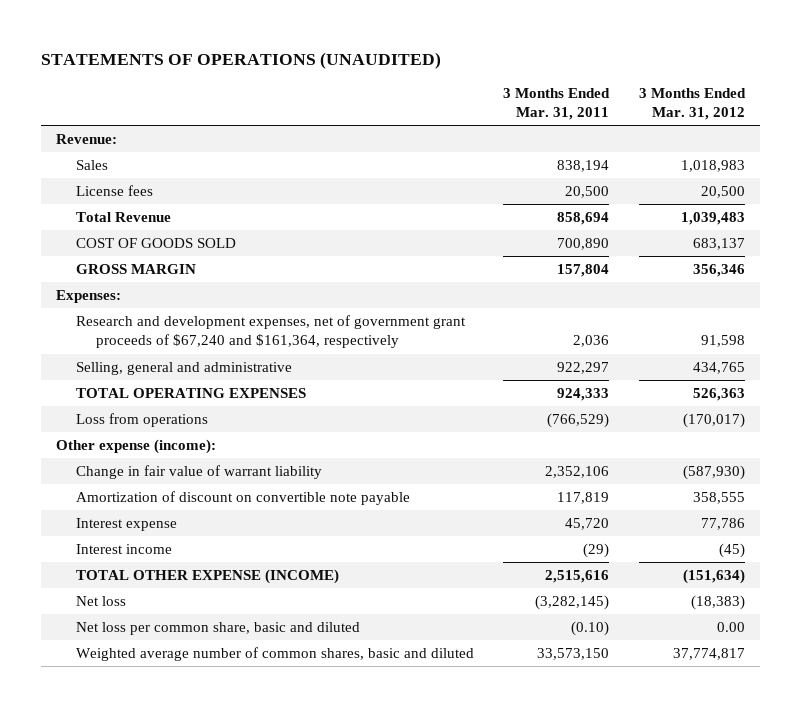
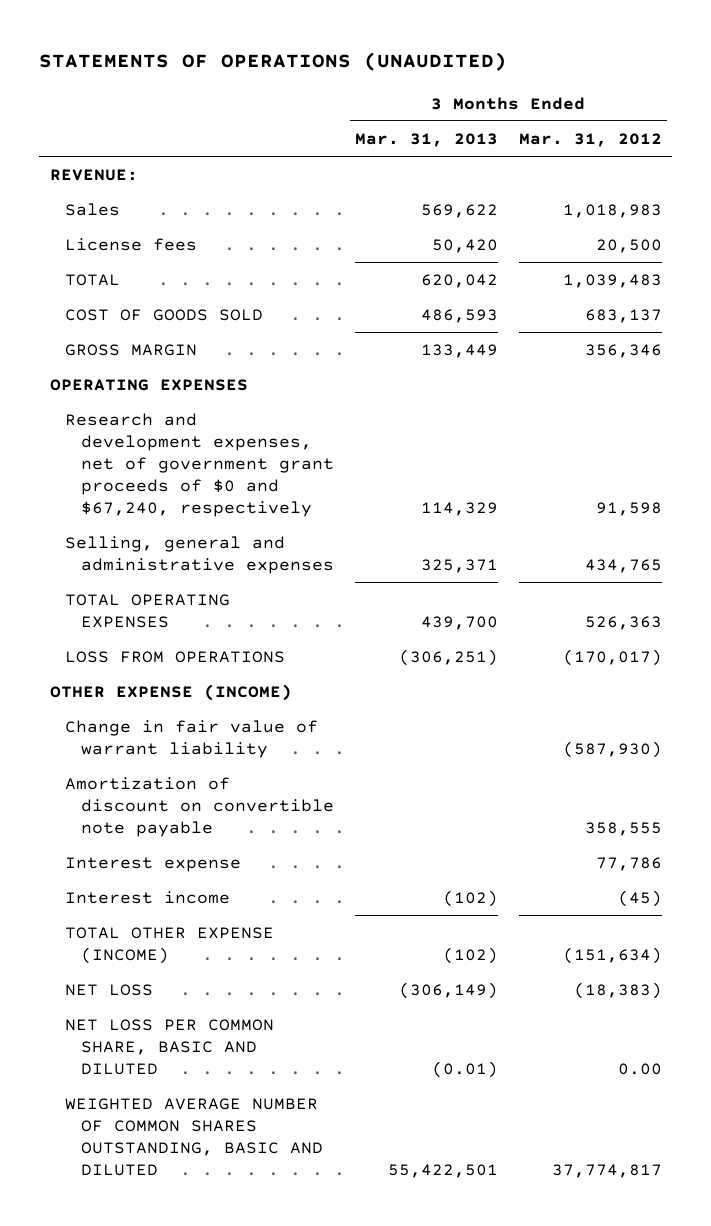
- | 3 Months Ended Mar. 31, 2011 | 3 Months Ended Mar. 31, 2012
+ | 3 Months Ended Mar. 31, 2013 | 3 Months Ended Mar. 31, 2012
- Revenue:
+ REVENUE:
- Total Revenue | 858,694 | 1,039,483
+ TOTAL | 620,042 | 1,039,483
- Expenses:
- Research and development expenses, net of government grant proceeds of $67,240 and $161,364, respectively | 2,036 | 91,598
- Selling, general and administrative | 922,297 | 434,765
+ OPERATING EXPENSES
+ Research and development expenses, net of government grant proceeds of $0 and $67,240, respectively | 114,329 | 91,598
+ Selling, general and administrative expenses | 325,371 | 434,765
- Loss from operations | (766,529) | (170,017)
- Other expense (income):
+ LOSS FROM OPERATIONS | (306,251) | (170,017)
+ OTHER EXPENSE (INCOME)
- Net loss | (3,282,145) | (18,383)
- Net loss per common share, basic and diluted | (0.10) | 0.00
- Weighted average number of common shares, basic and diluted | 33,573,150 | 37,774,817
+ NET LOSS | (306,149) | (18,383)
+ NET LOSS PER COMMON SHARE, BASIC AND DILUTED | (0.01) | 0.00
+ WEIGHTED AVERAGE NUMBER OF COMMON SHARES OUTSTANDING, BASIC AND DILUTED | 55,422,501 | 37,774,817

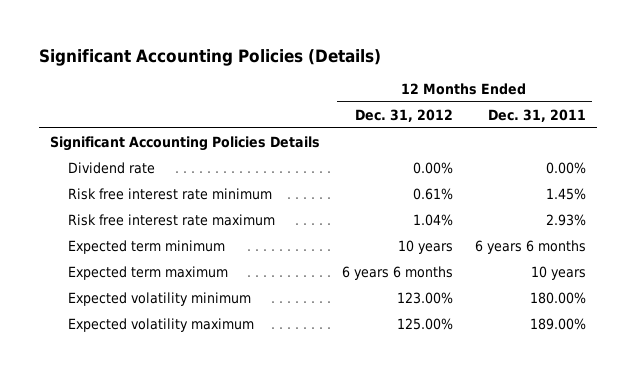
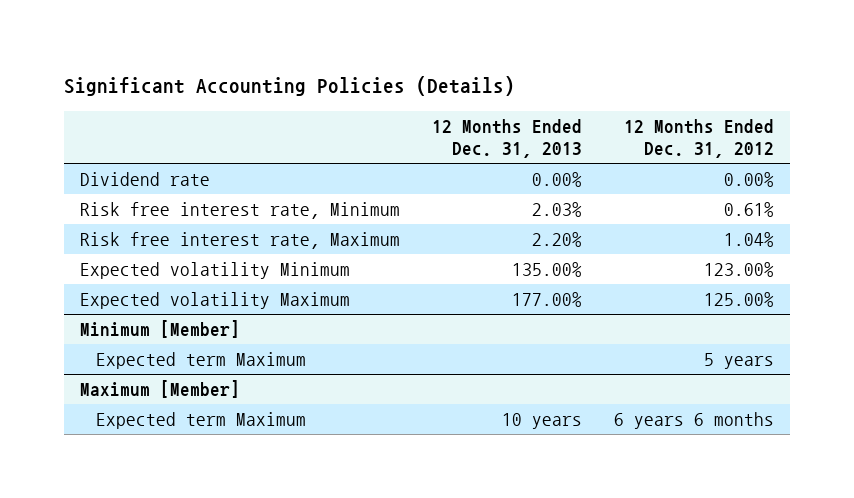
- | 12 Months Ended Dec. 31, 2012 | 12 Months Ended Dec. 31, 2011
+ | 12 Months Ended Dec. 31, 2013 | 12 Months Ended Dec. 31, 2012
- Significant Accounting Policies Details
- Risk free interest rate minimum | 0.61% | 1.45%
- Risk free interest rate maximum | 1.04% | 2.93%
- Expected term minimum | 10 years | 6 years 6 months
- Expected term maximum | 6 years 6 months | 10 years
- Expected volatility minimum | 123.00% | 180.00%
- Expected volatility maximum | 125.00% | 189.00%
+ Risk free interest rate, Minimum | 2.03% | 0.61%
+ Risk free interest rate, Maximum | 2.20% | 1.04%
+ Expected volatility Minimum | 135.00% | 123.00%
+ Expected volatility Maximum | 177.00% | 125.00%
+ Minimum [Member]
+ Expected term Maximum | | 5 years
+ Maximum [Member]
+ Expected term Maximum | 10 years | 6 years 6 months

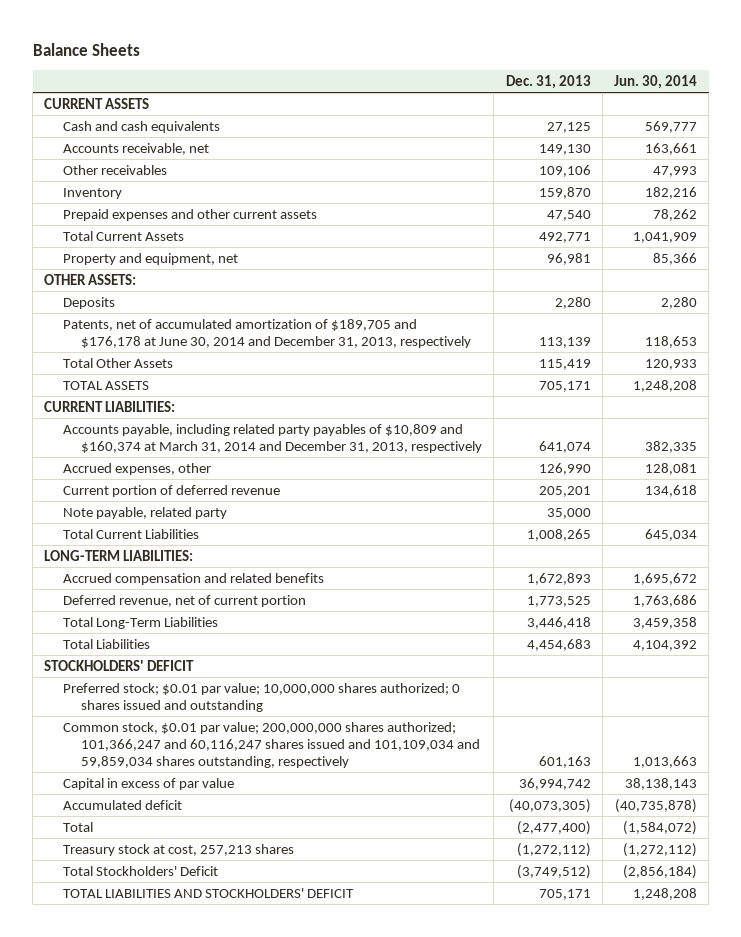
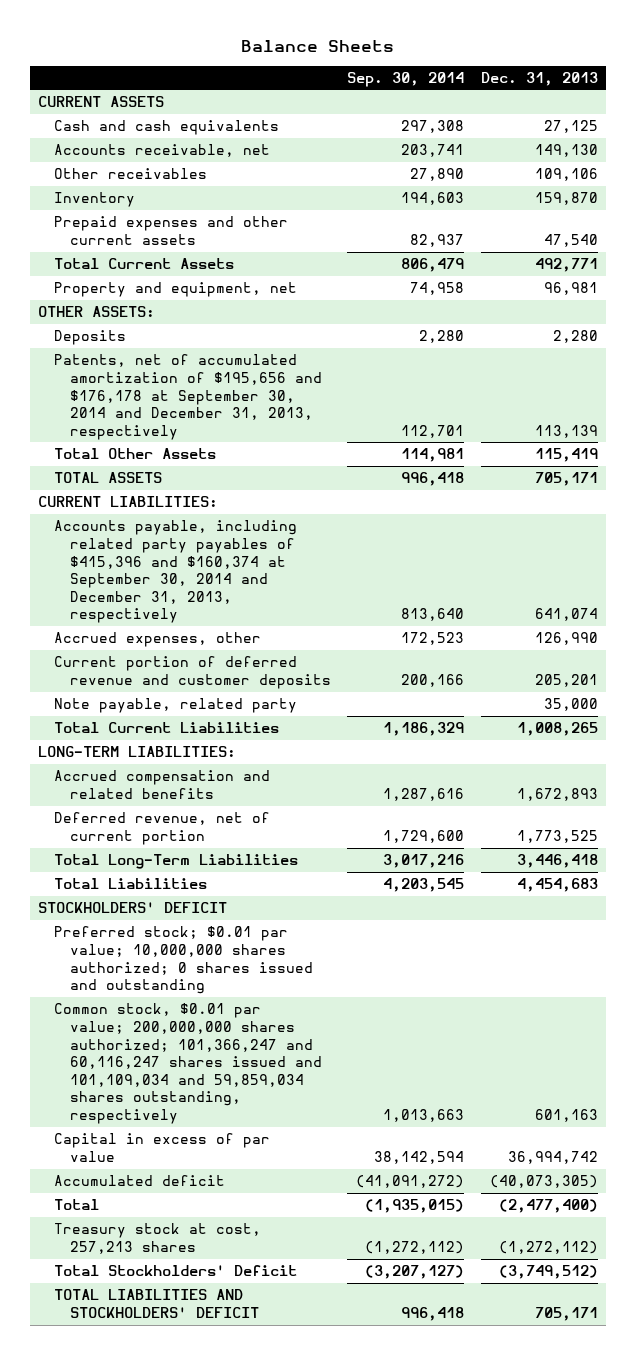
- | Dec. 31, 2013 | Jun. 30, 2014
+ | Sep. 30, 2014 | Dec. 31, 2013
- Patents, net of accumulated amortization of $189,705 and $176,178 at June 30, 2014 and December 31, 2013, respectively | 113,139 | 118,653
+ Patents, net of accumulated amortization of $195,656 and $176,178 at September 30, 2014 and December 31, 2013, respectively | 112,701 | 113,139
- Accounts payable, including related party payables of $10,809 and $160,374 at March 31, 2014 and December 31, 2013, respectively | 641,074 | 382,335
+ Accounts payable, including related party payables of $415,396 and $160,374 at September 30, 2014 and December 31, 2013, respectively | 813,640 | 641,074
- Current portion of deferred revenue | 205,201 | 134,618
+ Current portion of deferred revenue and customer deposits | 200,166 | 205,201

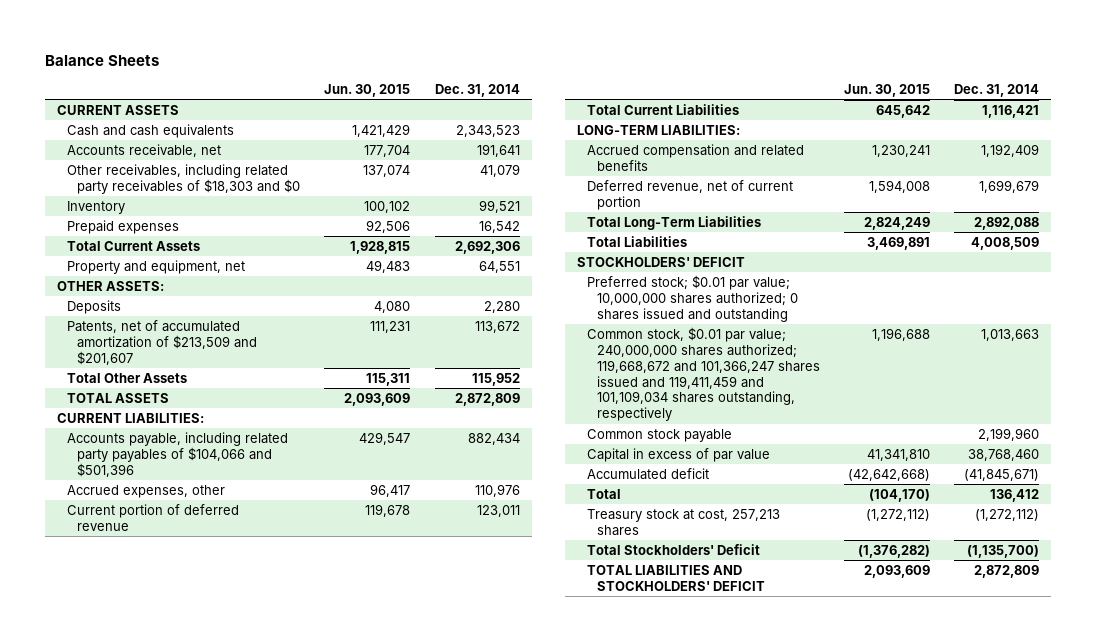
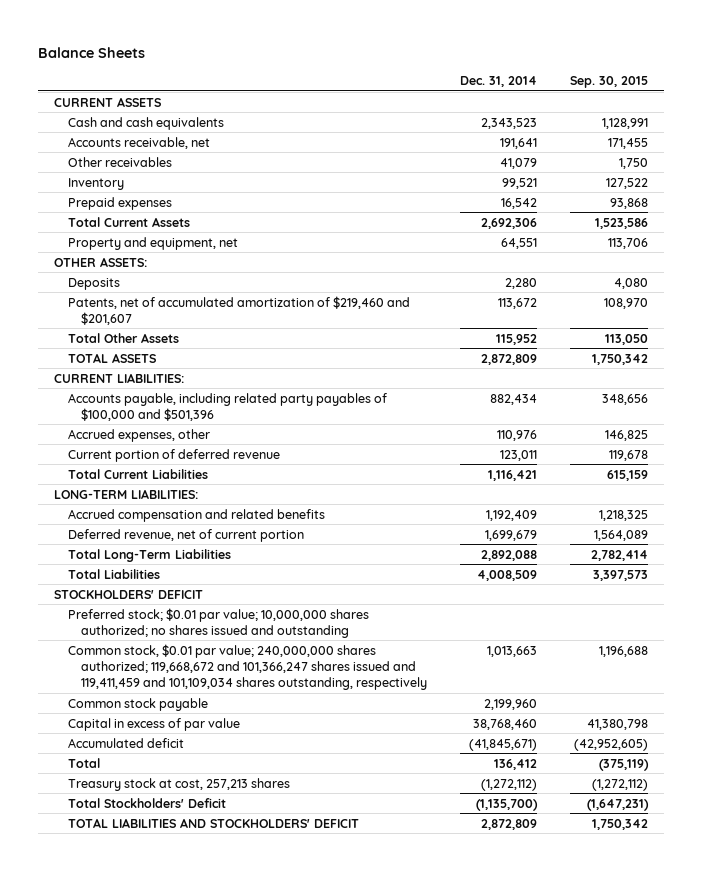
- | Jun. 30, 2015 | Dec. 31, 2014
+ | Dec. 31, 2014 | Sep. 30, 2015
- Other receivables, including related party receivables of $18,303 and $0 | 137,074 | 41,079
+ Other receivables | 41,079 | 1,750
- Patents, net of accumulated amortization of $213,509 and $201,607 | 111,231 | 113,672
+ Patents, net of accumulated amortization of $219,460 and $201,607 | 113,672 | 108,970
- Accounts payable, including related party payables of $104,066 and $501,396 | 429,547 | 882,434
+ Accounts payable, including related party payables of $100,000 and $501,396 | 882,434 | 348,656
- Preferred stock; $0.01 par value; 10,000,000 shares authorized; 0 shares issued and outstanding
+ Preferred stock; $0.01 par value; 10,000,000 shares authorized; no shares issued and outstanding

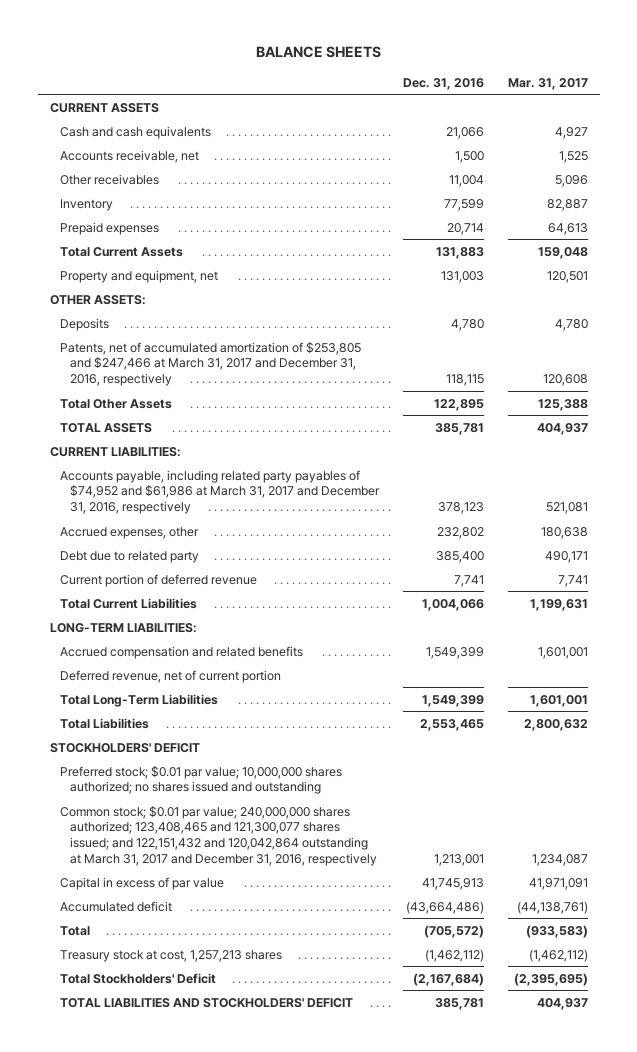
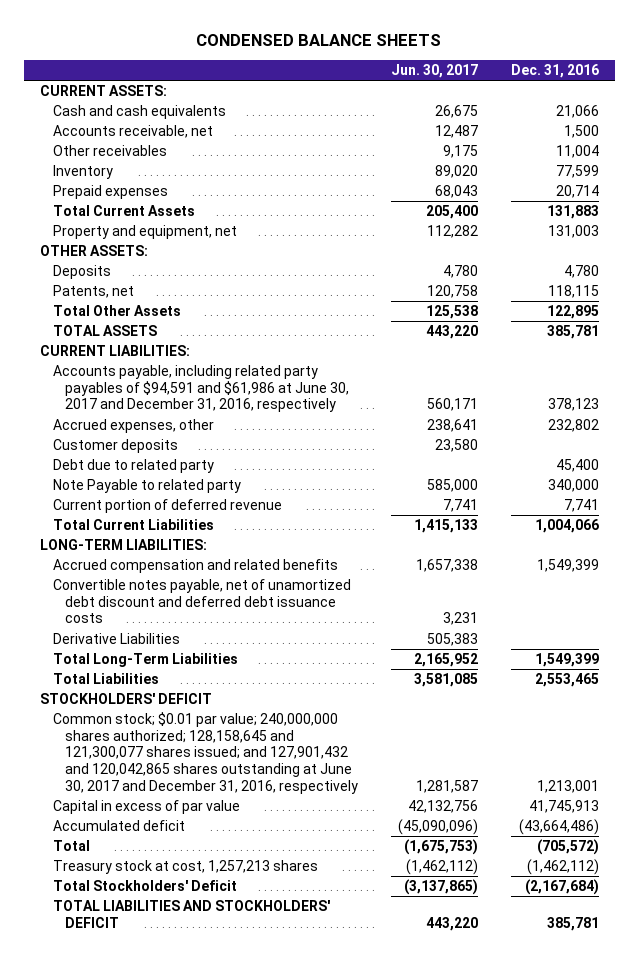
- BALANCE SHEETS
+ CONDENSED BALANCE SHEETS
- | Dec. 31, 2016 | Mar. 31, 2017
+ | Jun. 30, 2017 | Dec. 31, 2016
- CURRENT ASSETS
+ CURRENT ASSETS:
- Patents, net of accumulated amortization of $253,805 and $247,466 at March 31, 2017 and December 31, 2016, respectively | 118,115 | 120,608
+ Patents, net | 120,758 | 118,115
- Accounts payable, including related party payables of $74,952 and $61,986 at March 31, 2017 and December 31, 2016, respectively | 378,123 | 521,081
+ Accounts payable, including related party payables of $94,591 and $61,986 at June 30, 2017 and December 31, 2016, respectively | 560,171 | 378,123
- Debt due to related party | 385,400 | 490,171
+ Customer deposits | 23,580 |
+ Debt due to related party | | 45,400
+ Note Payable to related party | 585,000 | 340,000
- Deferred revenue, net of current portion
+ Convertible notes payable, net of unamortized debt discount and deferred debt issuance costs | 3,231 |
+ Derivative Liabilities | 505,383 |
- Preferred stock; $0.01 par value; 10,000,000 shares authorized; no shares issued and outstanding
- Common stock; $0.01 par value; 240,000,000 shares authorized; 123,408,465 and 121,300,077 shares issued; and 122,151,432 and 120,042,864 outstanding at March 31, 2017 and December 31, 2016, respectively | 1,213,001 | 1,234,087
+ Common stock; $0.01 par value; 240,000,000 shares authorized; 128,158,645 and 121,300,077 shares issued; and 127,901,432 and 120,042,865 shares outstanding at June 30, 2017 and December 31, 2016, respectively | 1,281,587 | 1,213,001

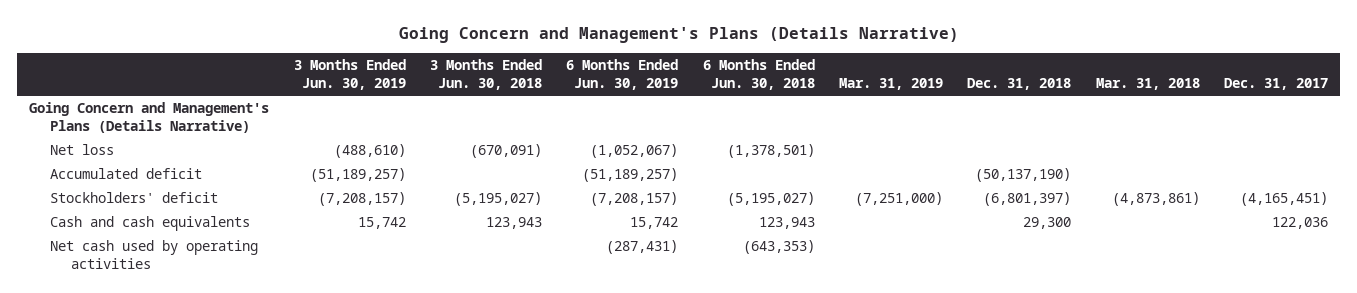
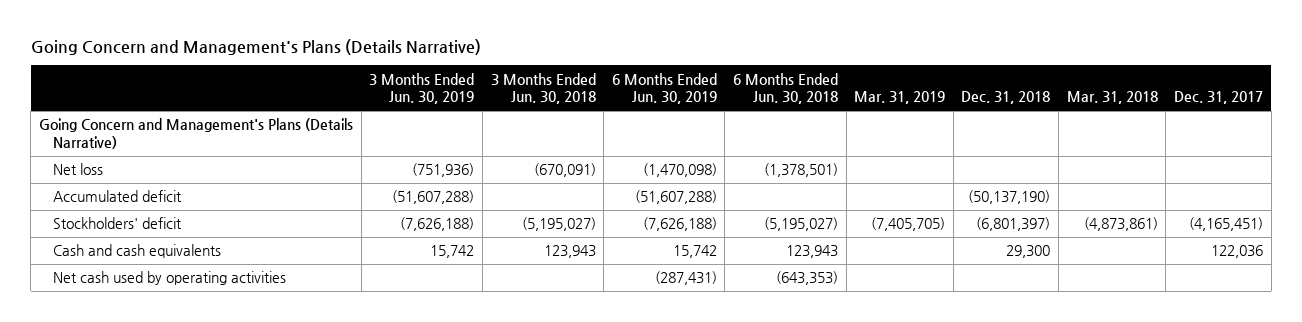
- Net loss | (488,610) | (670,091) | (1,052,067) | (1,378,501) | | | |
- Accumulated deficit | (51,189,257) | | (51,189,257) | | | (50,137,190) | |
- Stockholders' deficit | (7,208,157) | (5,195,027) | (7,208,157) | (5,195,027) | (7,251,000) | (6,801,397) | (4,873,861) | (4,165,451)
+ Net loss | (751,936) | (670,091) | (1,470,098) | (1,378,501) | | | |
+ Accumulated deficit | (51,607,288) | | (51,607,288) | | | (50,137,190) | |
+ Stockholders' deficit | (7,626,188) | (5,195,027) | (7,626,188) | (5,195,027) | (7,405,705) | (6,801,397) | (4,873,861) | (4,165,451)

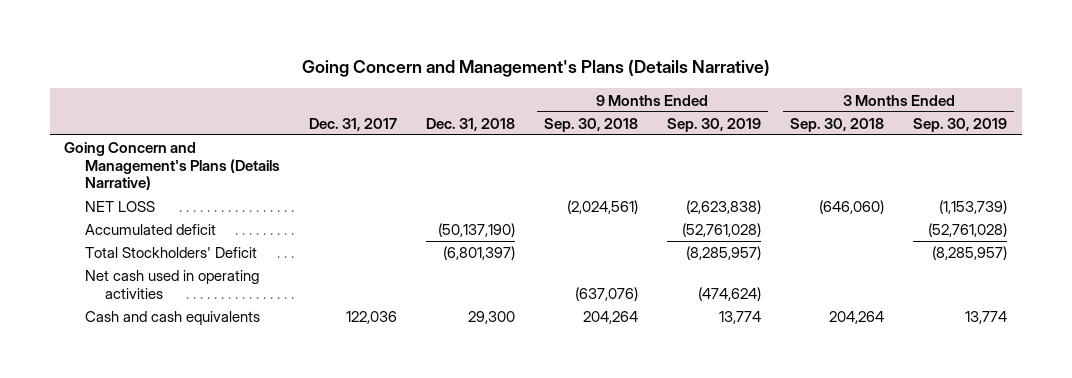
- | 3 Months Ended Jun. 30, 2019 | 3 Months Ended Jun. 30, 2018 | 6 Months Ended Jun. 30, 2019 | 6 Months Ended Jun. 30, 2018 | Mar. 31, 2019 | Dec. 31, 2018 | Mar. 31, 2018 | Dec. 31, 2017
+ | Dec. 31, 2017 | Dec. 31, 2018 | 9 Months Ended Sep. 30, 2018 | 9 Months Ended Sep. 30, 2019 | 3 Months Ended Sep. 30, 2018 | 3 Months Ended Sep. 30, 2019
- Net loss | (751,936) | (670,091) | (1,470,098) | (1,378,501) | | | |
+ NET LOSS | | | (2,024,561) | (2,623,838) | (646,060) | (1,153,739)
- Stockholders' deficit | (7,626,188) | (5,195,027) | (7,626,188) | (5,195,027) | (7,405,705) | (6,801,397) | (4,873,861) | (4,165,451)
+ Total Stockholders' Deficit | | (6,801,397) | | (8,285,957) | | (8,285,957)
+ Net cash used in operating activities | | | (637,076) | (474,624) | |
- Net cash used by operating activities | | | (287,431) | (643,353) | | | |

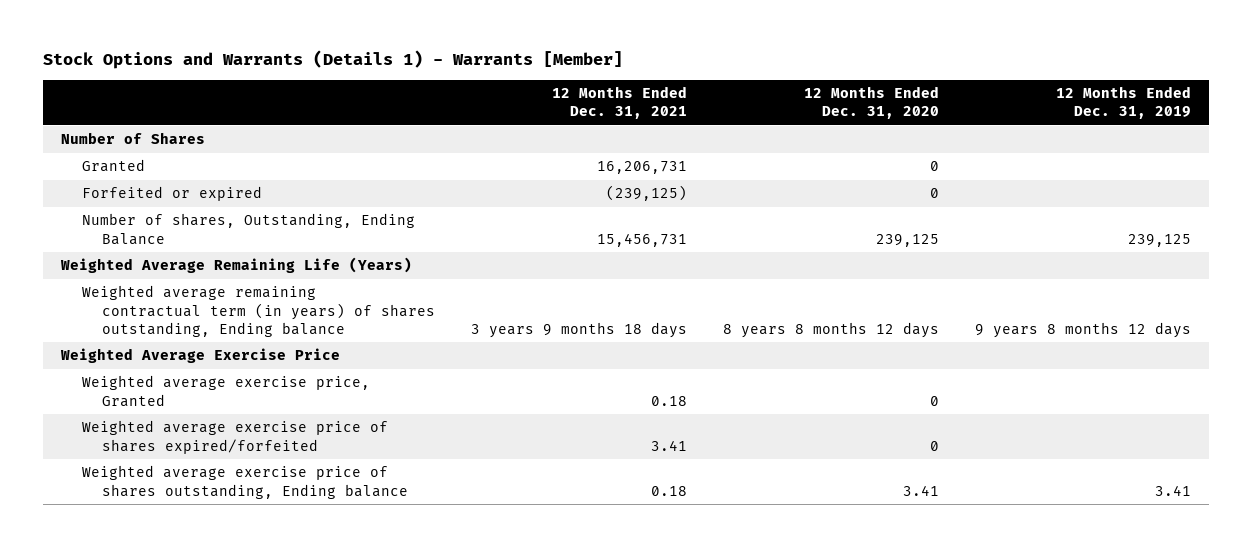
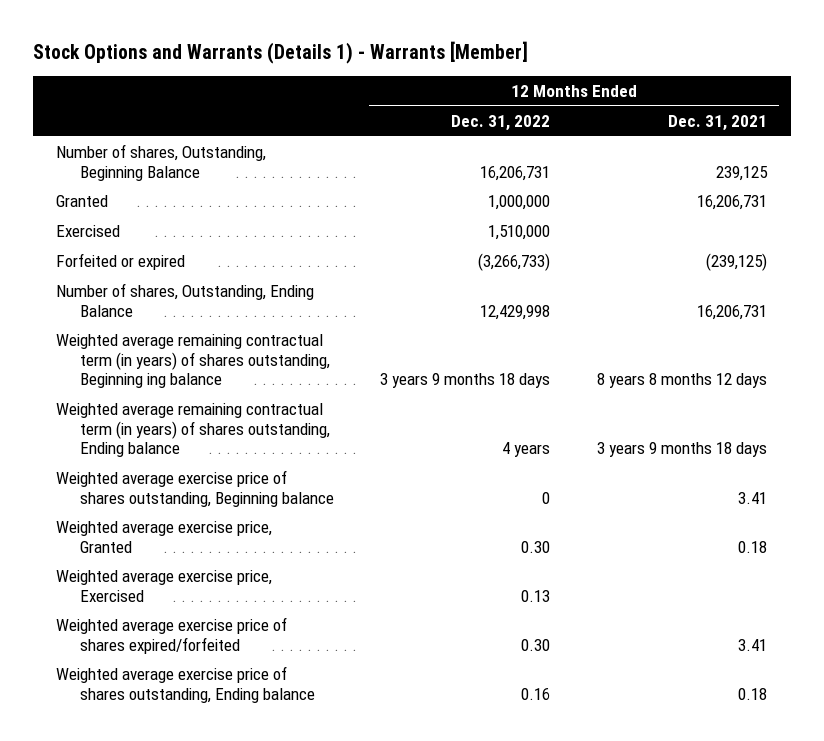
- | 12 Months Ended Dec. 31, 2021 | 12 Months Ended Dec. 31, 2020 | 12 Months Ended Dec. 31, 2019
+ | 12 Months Ended Dec. 31, 2022 | 12 Months Ended Dec. 31, 2021
- Number of Shares
+ Number of shares, Outstanding, Beginning Balance | 16,206,731 | 239,125
+ Exercised | 1,510,000 |
- Number of shares, Outstanding, Ending Balance | 15,456,731 | 239,125 | 239,125
- Weighted Average Remaining Life (Years)
+ Number of shares, Outstanding, Ending Balance | 12,429,998 | 16,206,731
+ Weighted average remaining contractual term (in years) of shares outstanding, Beginning ing balance | 3 years 9 months 18 days | 8 years 8 months 12 days
- Weighted Average Exercise Price
+ Weighted average exercise price of shares outstanding, Beginning balance | 0 | 3.41
+ Weighted average exercise price, Exercised | 0.13 |

